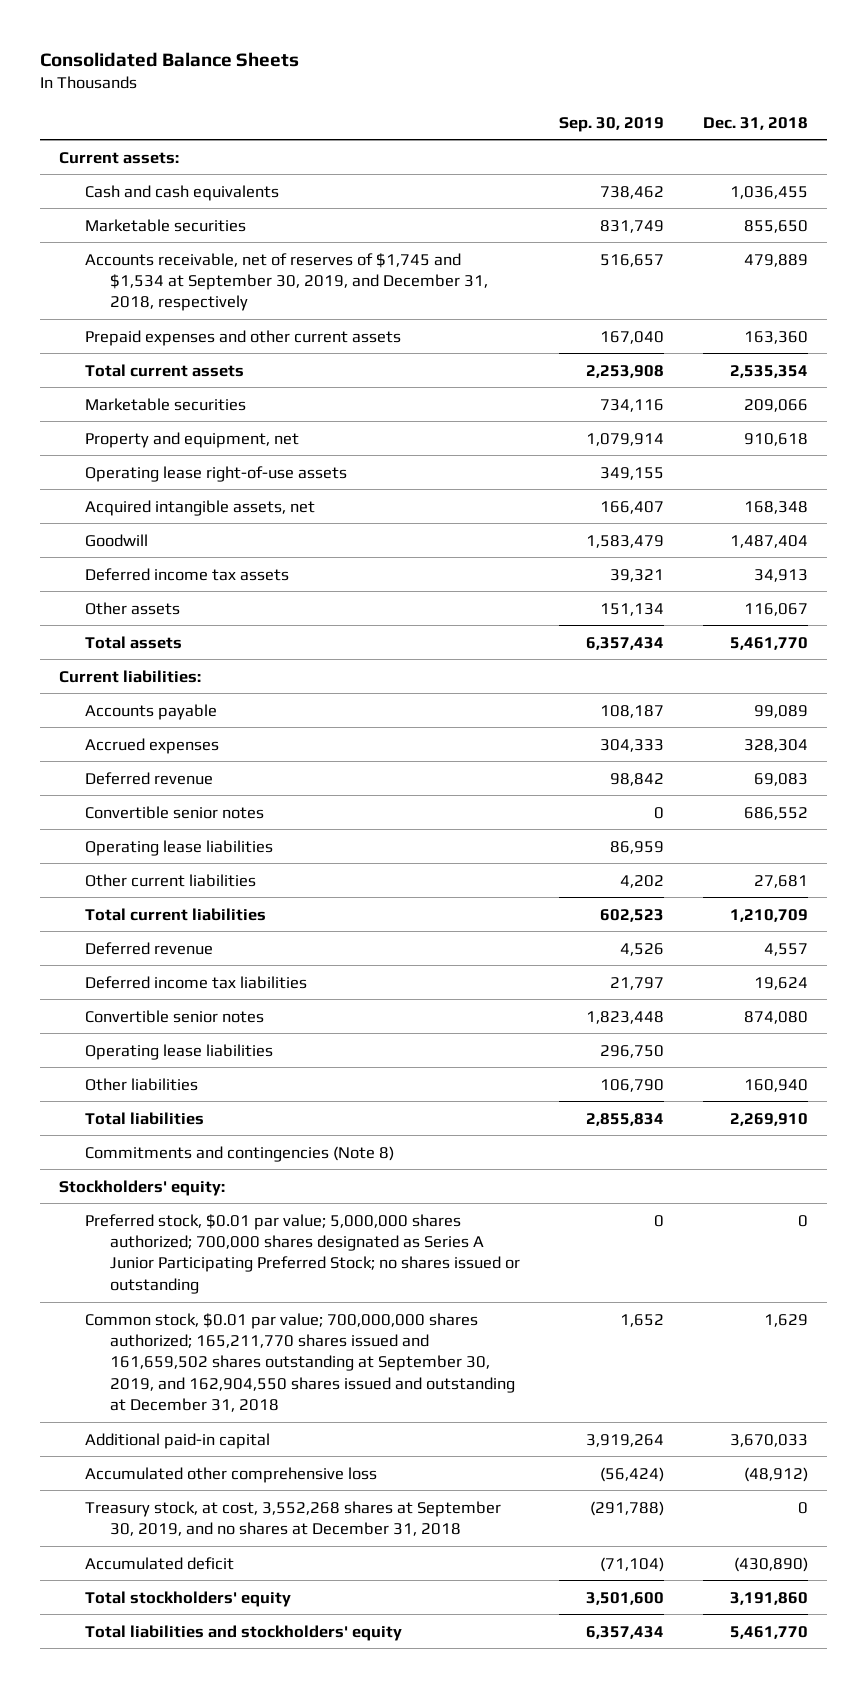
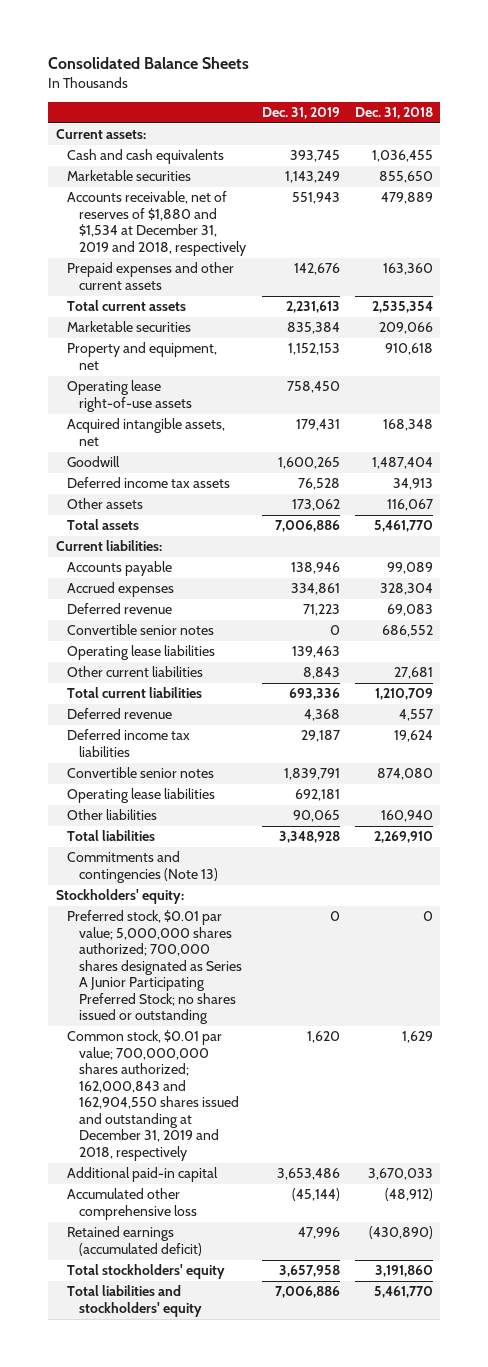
- | Sep. 30, 2019 | Dec. 31, 2018
+ | Dec. 31, 2019 | Dec. 31, 2018
- Accounts receivable, net of reserves of $1,745 and $1,534 at September 30, 2019, and December 31, 2018, respectively | 516,657 | 479,889
+ Accounts receivable, net of reserves of $1,880 and $1,534 at December 31, 2019 and 2018, respectively | 551,943 | 479,889
- Commitments and contingencies (Note 8)
+ Commitments and contingencies (Note 13)
- Common stock, $0.01 par value; 700,000,000 shares authorized; 165,211,770 shares issued and 161,659,502 shares outstanding at September 30, 2019, and 162,904,550 shares issued and outstanding at December 31, 2018 | 1,652 | 1,629
+ Common stock, $0.01 par value; 700,000,000 shares authorized; 162,000,843 and 162,904,550 shares issued and outstanding at December 31, 2019 and 2018, respectively | 1,620 | 1,629
- Treasury stock, at cost, 3,552,268 shares at September 30, 2019, and no shares at December 31, 2018 | (291,788) | 0
- Accumulated deficit | (71,104) | (430,890)
+ Retained earnings (accumulated deficit) | 47,996 | (430,890)

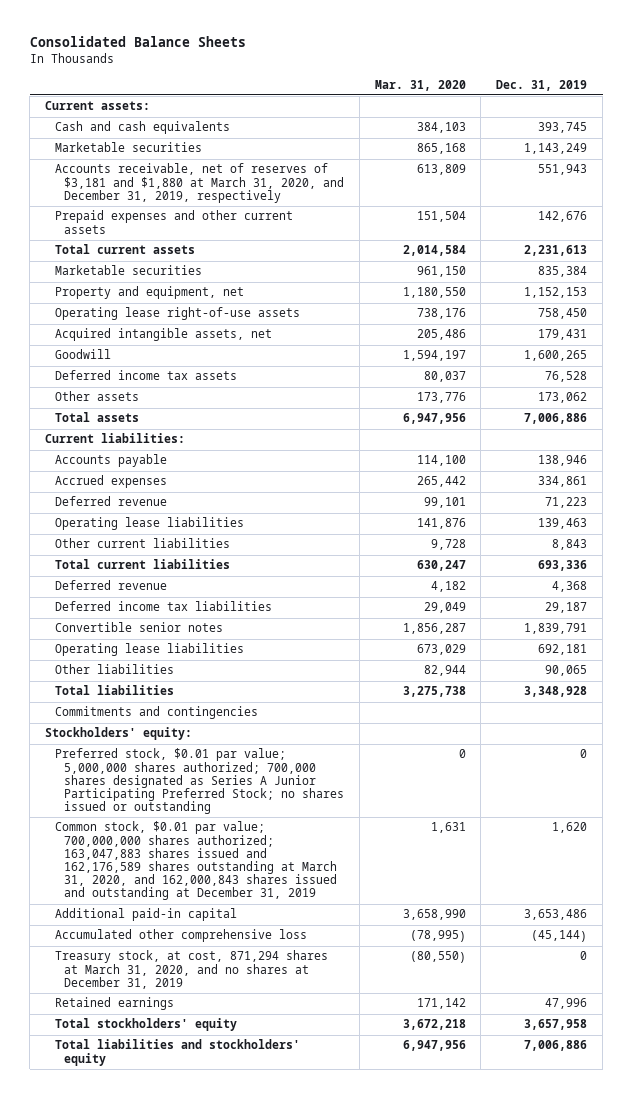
- | Dec. 31, 2019 | Dec. 31, 2018
+ | Mar. 31, 2020 | Dec. 31, 2019
- Accounts receivable, net of reserves of $1,880 and $1,534 at December 31, 2019 and 2018, respectively | 551,943 | 479,889
+ Accounts receivable, net of reserves of $3,181 and $1,880 at March 31, 2020, and December 31, 2019, respectively | 613,809 | 551,943
- Convertible senior notes | 0 | 686,552
- Commitments and contingencies (Note 13)
+ Commitments and contingencies
- Common stock, $0.01 par value; 700,000,000 shares authorized; 162,000,843 and 162,904,550 shares issued and outstanding at December 31, 2019 and 2018, respectively | 1,620 | 1,629
+ Common stock, $0.01 par value; 700,000,000 shares authorized; 163,047,883 shares issued and 162,176,589 shares outstanding at March 31, 2020, and 162,000,843 shares issued and outstanding at December 31, 2019 | 1,631 | 1,620
- Retained earnings (accumulated deficit) | 47,996 | (430,890)
+ Treasury stock, at cost, 871,294 shares at March 31, 2020, and no shares at December 31, 2019 | (80,550) | 0
+ Retained earnings | 171,142 | 47,996

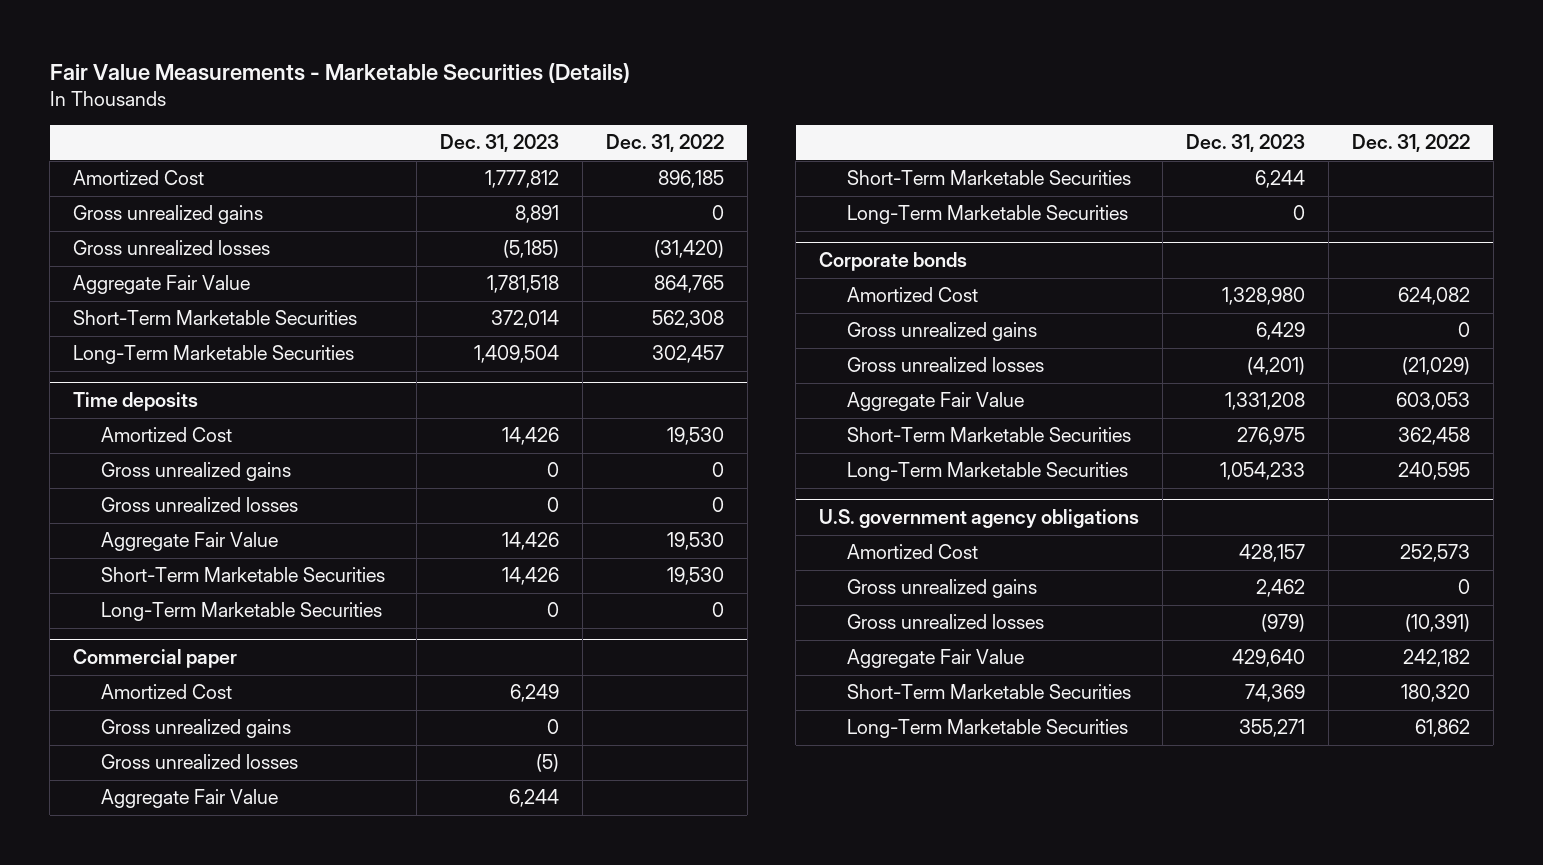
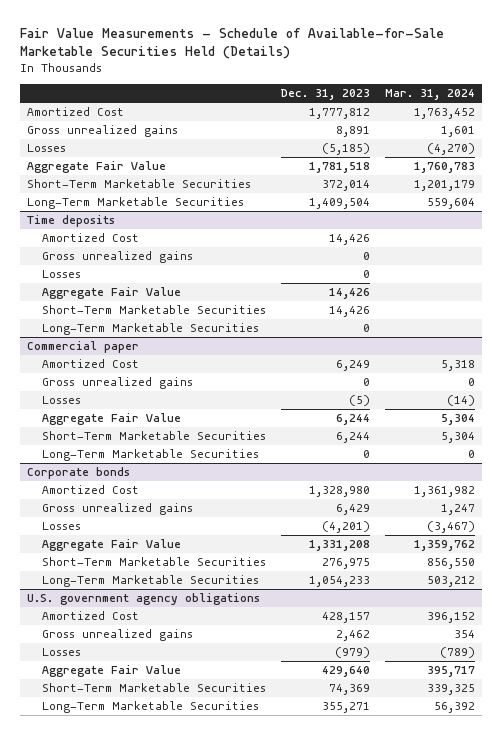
- Fair Value Measurements - Marketable Securities (Details)
+ Fair Value Measurements - Schedule of Available-for-Sale Marketable Securities Held (Details)
- | Dec. 31, 2023 | Dec. 31, 2022
+ | Dec. 31, 2023 | Mar. 31, 2024
- Gross unrealized losses | (5,185) | (31,420)
+ Losses | (5,185) | (4,270)
@ Time deposits
- Gross unrealized losses | 0 | 0
+ Losses | 0 |
@ Commercial paper
- Gross unrealized losses | (5) |
+ Losses | (5) | (14)
@ Corporate bonds
- Gross unrealized losses | (4,201) | (21,029)
+ Losses | (4,201) | (3,467)
@ U.S. government agency obligations
- Gross unrealized losses | (979) | (10,391)
+ Losses | (979) | (789)

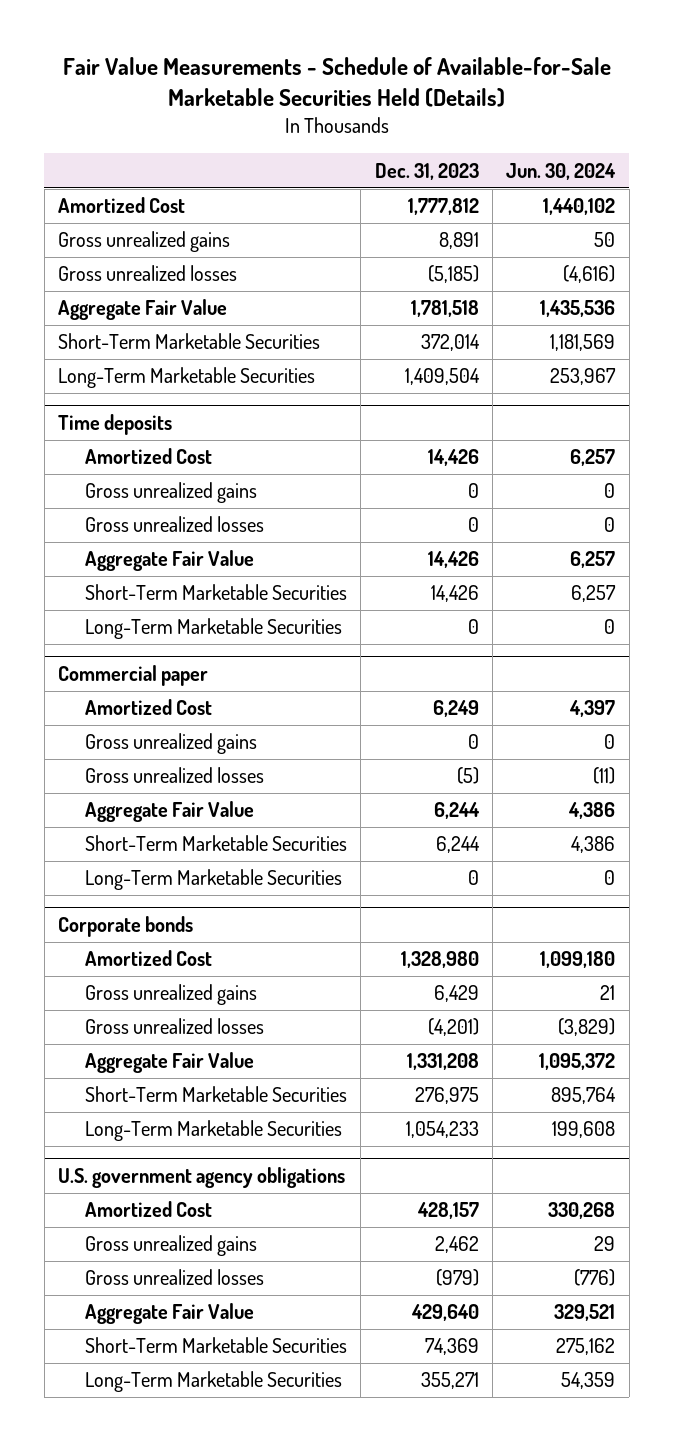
- | Dec. 31, 2023 | Mar. 31, 2024
+ | Dec. 31, 2023 | Jun. 30, 2024
- Losses | (5,185) | (4,270)
+ Gross unrealized losses | (5,185) | (4,616)
@ Time deposits
- Losses | 0 |
+ Gross unrealized losses | 0 | 0
@ Commercial paper
- Losses | (5) | (14)
+ Gross unrealized losses | (5) | (11)
@ Corporate bonds
- Losses | (4,201) | (3,467)
+ Gross unrealized losses | (4,201) | (3,829)
@ U.S. government agency obligations
- Losses | (979) | (789)
+ Gross unrealized losses | (979) | (776)

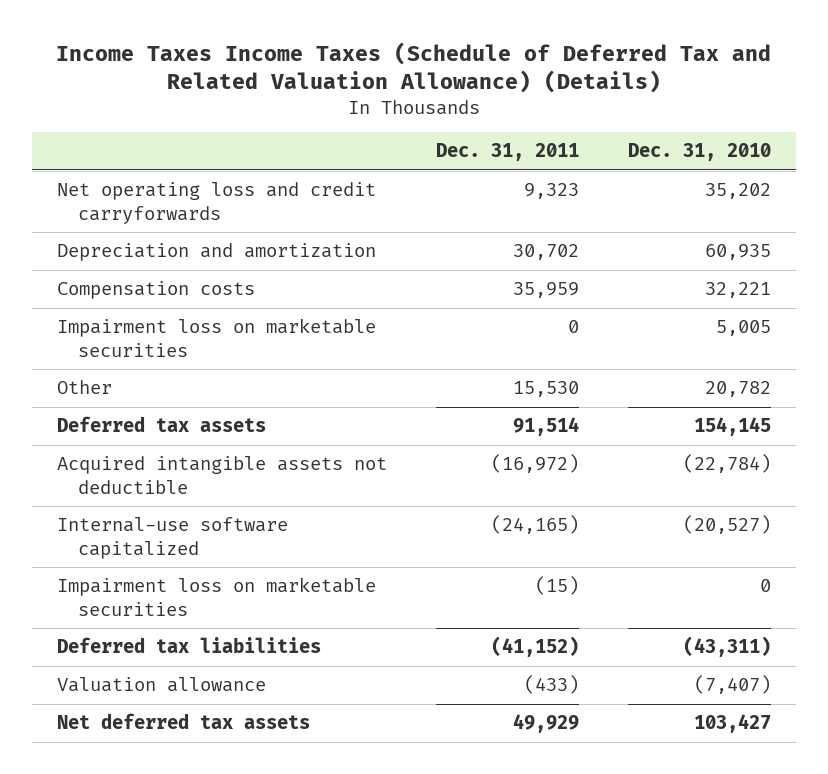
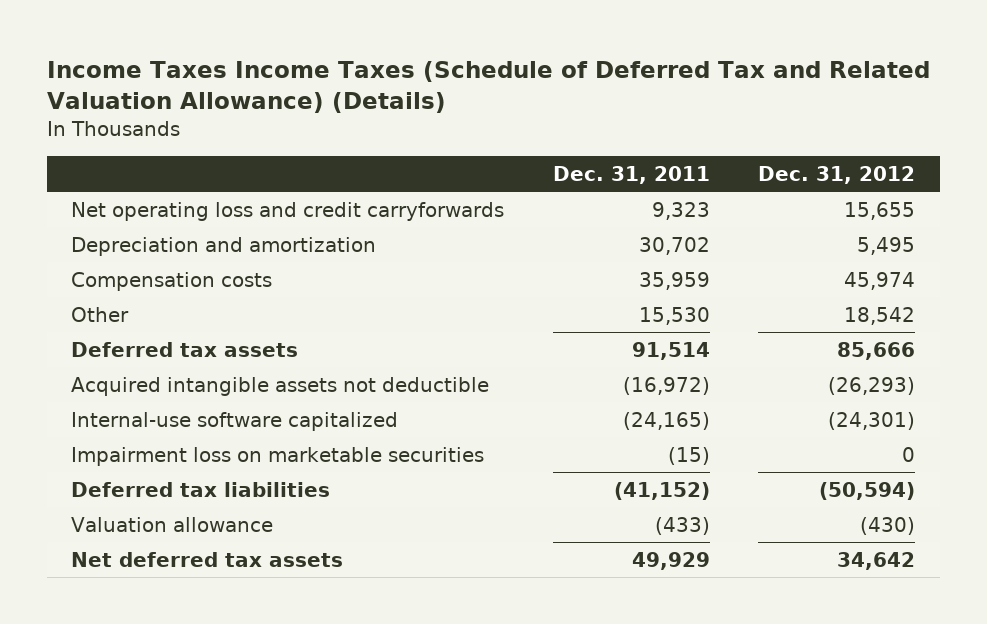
- | Dec. 31, 2011 | Dec. 31, 2010
+ | Dec. 31, 2011 | Dec. 31, 2012
- Impairment loss on marketable securities | 0 | 5,005

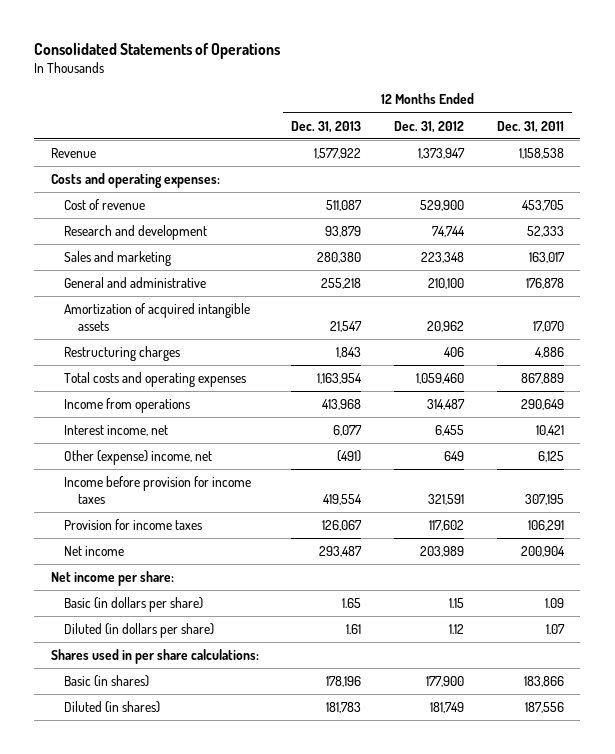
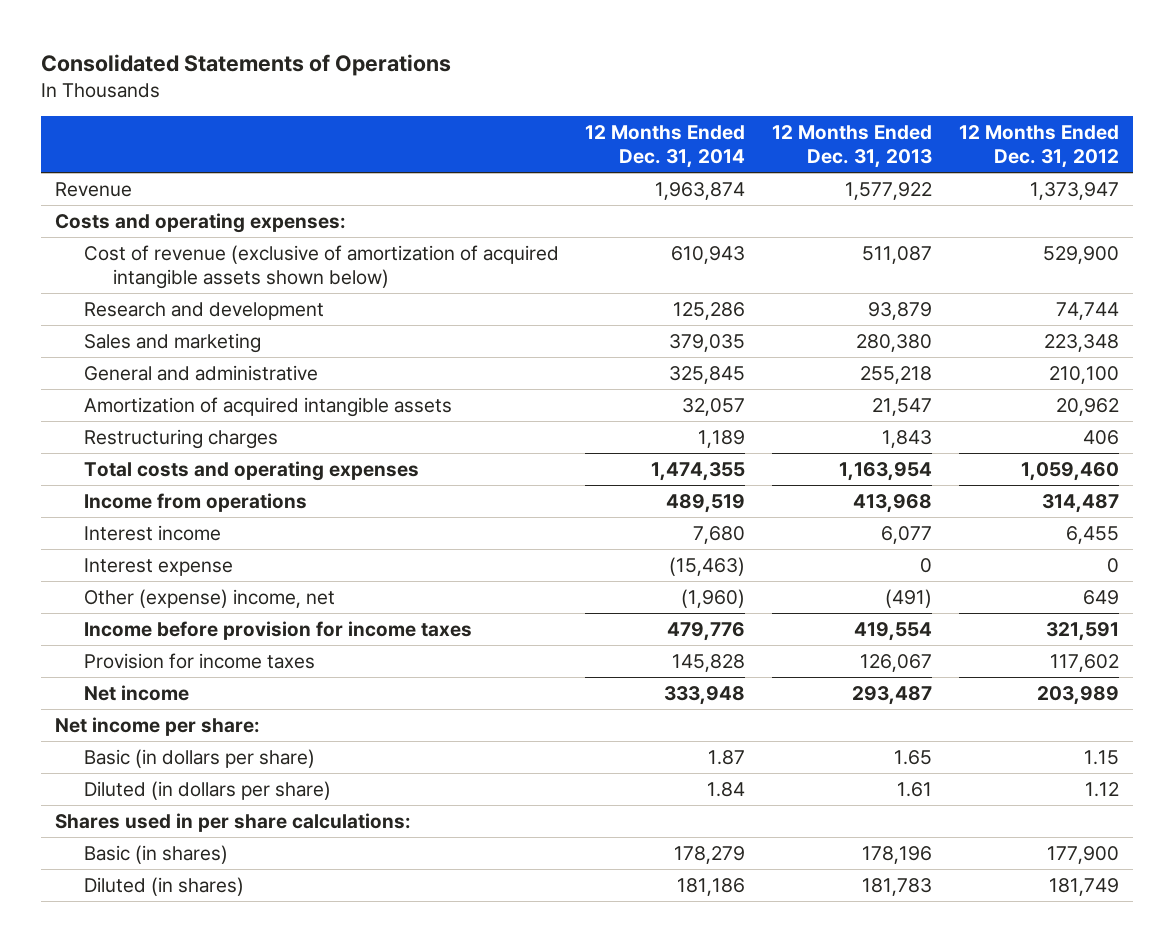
- | 12 Months Ended Dec. 31, 2013 | 12 Months Ended Dec. 31, 2012 | 12 Months Ended Dec. 31, 2011
+ | 12 Months Ended Dec. 31, 2014 | 12 Months Ended Dec. 31, 2013 | 12 Months Ended Dec. 31, 2012
- Cost of revenue | 511,087 | 529,900 | 453,705
+ Cost of revenue (exclusive of amortization of acquired intangible assets shown below) | 610,943 | 511,087 | 529,900
- Interest income, net | 6,077 | 6,455 | 10,421
+ Interest income | 7,680 | 6,077 | 6,455
+ Interest expense | (15,463) | 0 | 0

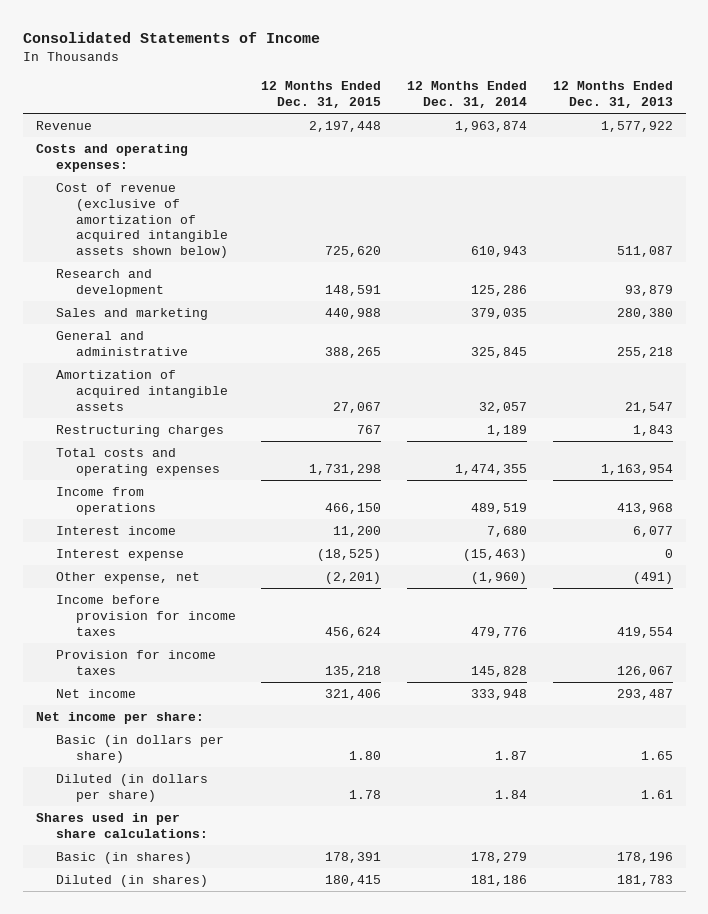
- Consolidated Statements of Operations
+ Consolidated Statements of Income
- | 12 Months Ended Dec. 31, 2014 | 12 Months Ended Dec. 31, 2013 | 12 Months Ended Dec. 31, 2012
+ | 12 Months Ended Dec. 31, 2015 | 12 Months Ended Dec. 31, 2014 | 12 Months Ended Dec. 31, 2013
- Other (expense) income, net | (1,960) | (491) | 649
+ Other expense, net | (2,201) | (1,960) | (491)

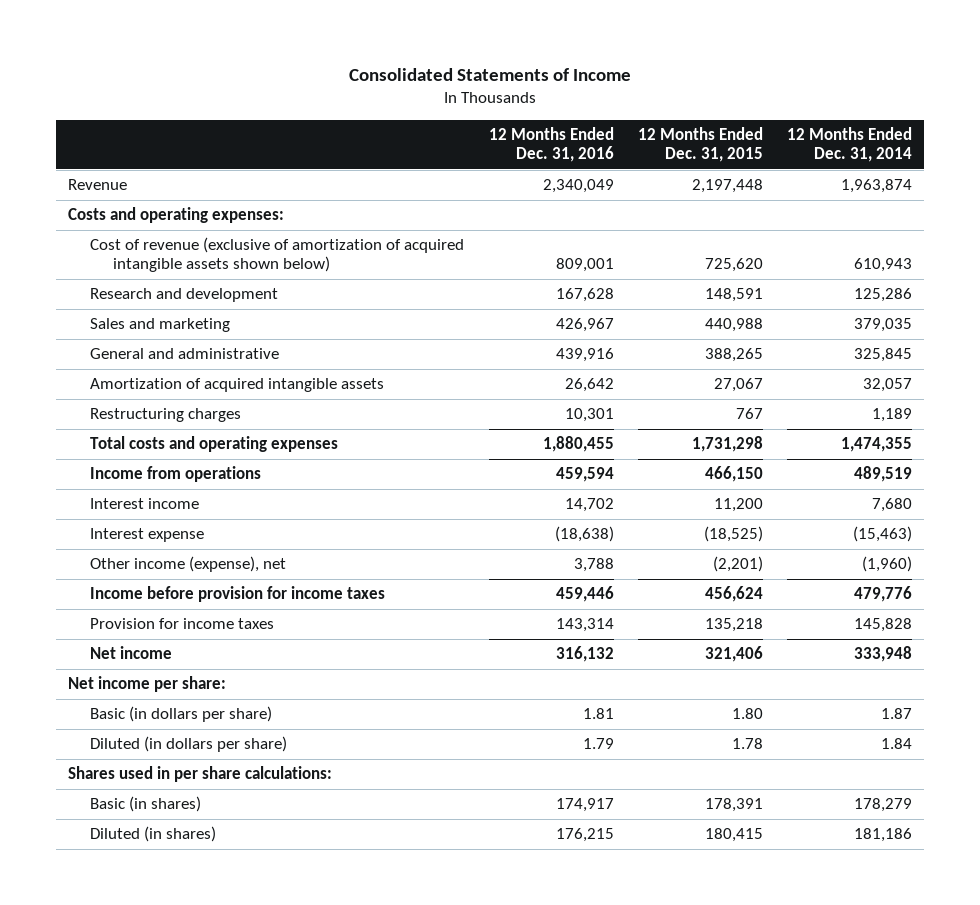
- | 12 Months Ended Dec. 31, 2015 | 12 Months Ended Dec. 31, 2014 | 12 Months Ended Dec. 31, 2013
+ | 12 Months Ended Dec. 31, 2016 | 12 Months Ended Dec. 31, 2015 | 12 Months Ended Dec. 31, 2014
- Other expense, net | (2,201) | (1,960) | (491)
+ Other income (expense), net | 3,788 | (2,201) | (1,960)

